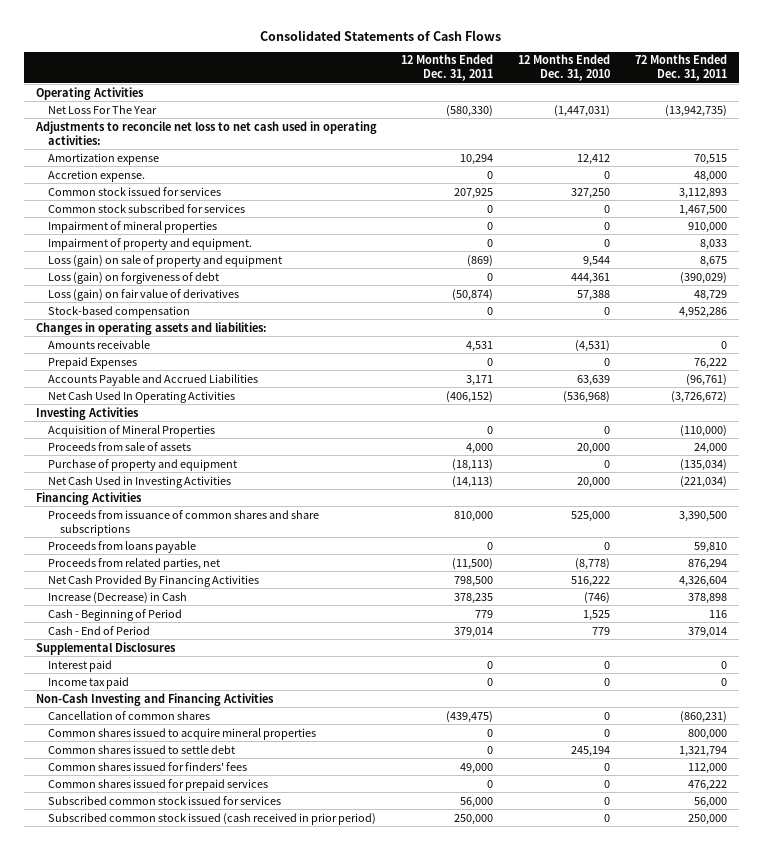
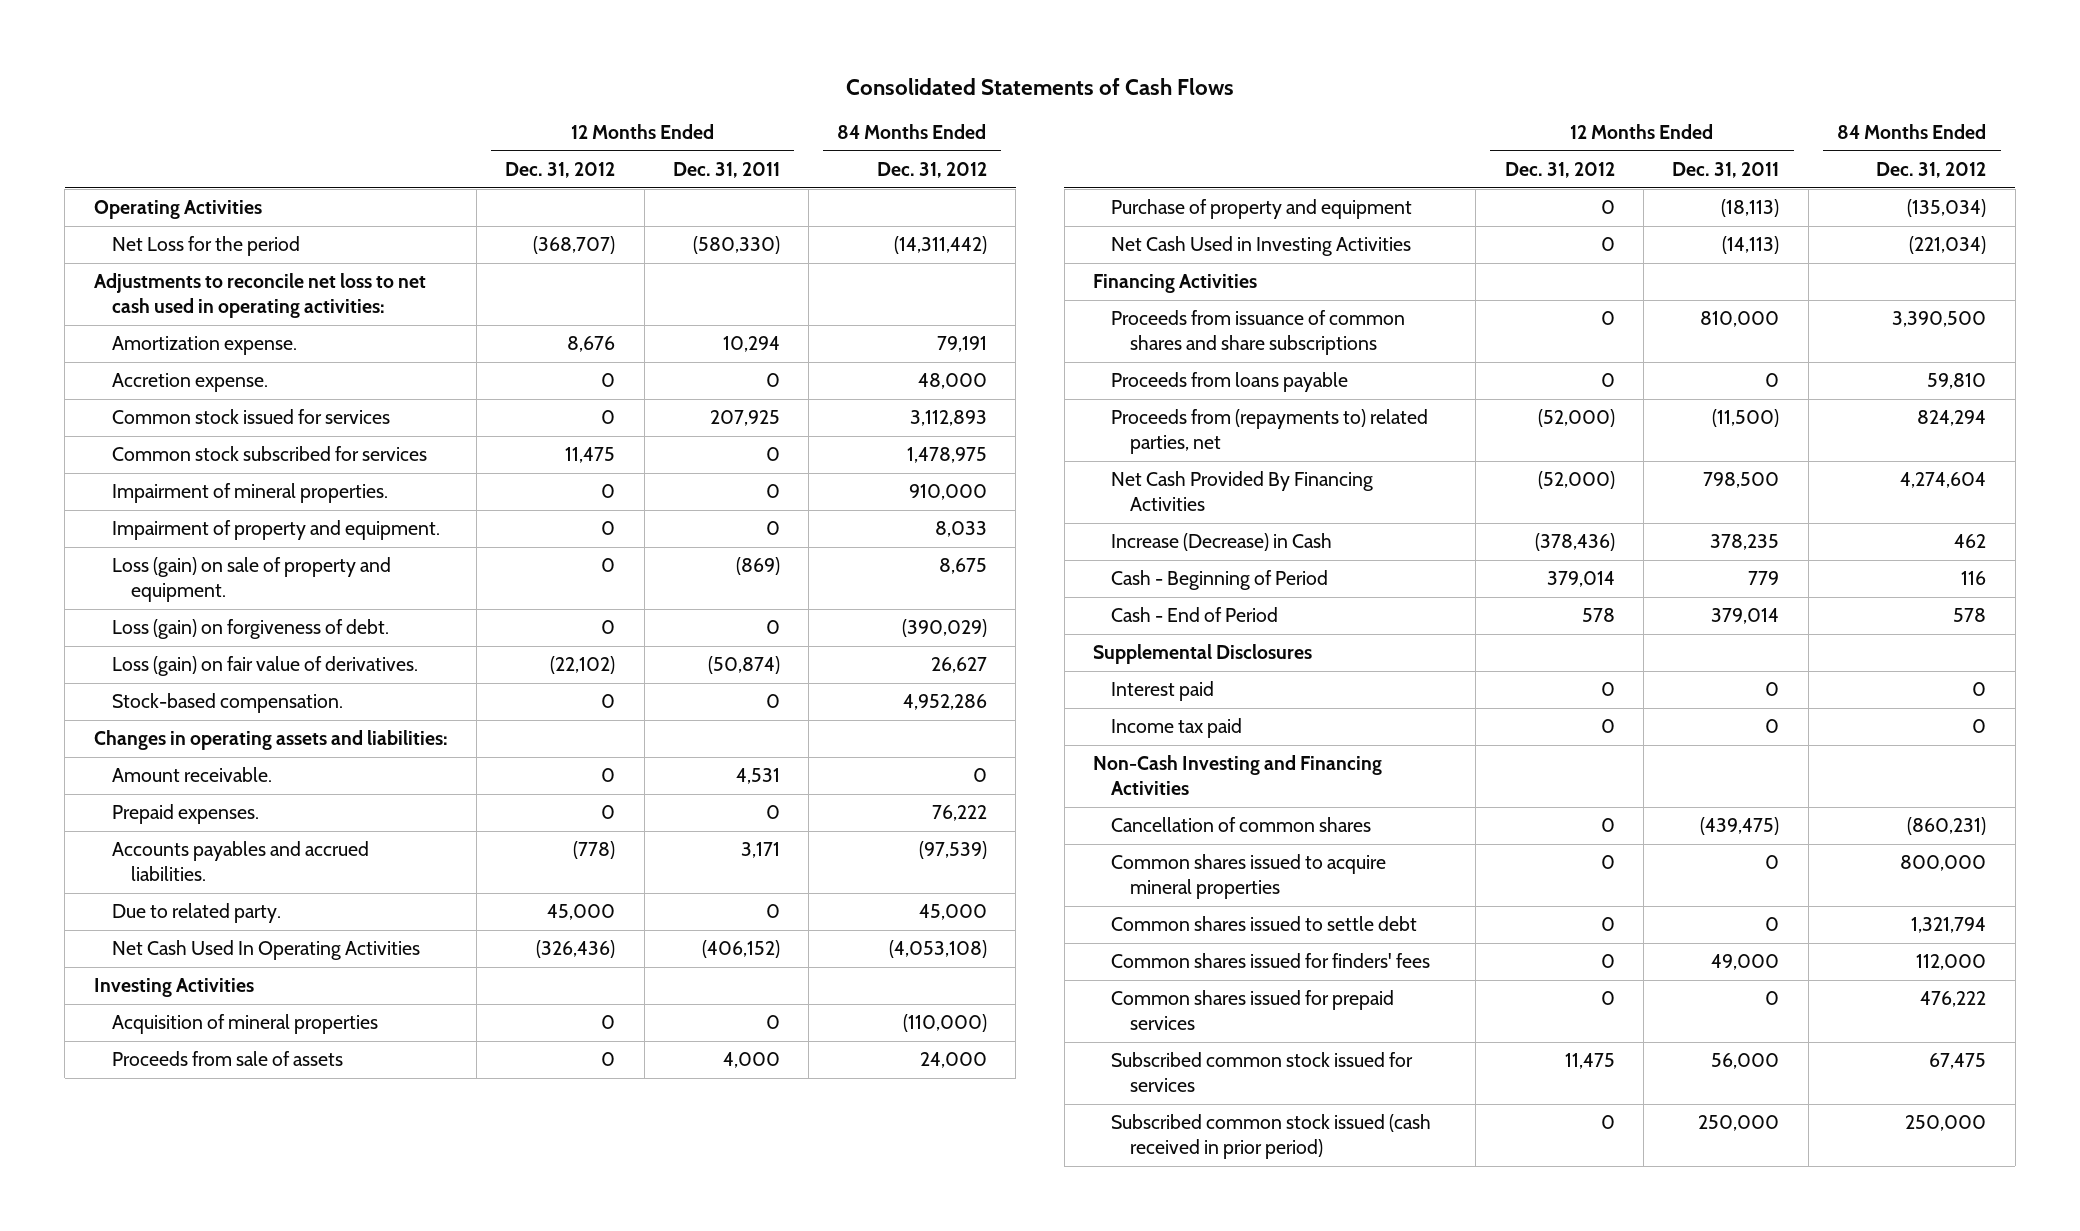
- | 12 Months Ended Dec. 31, 2011 | 12 Months Ended Dec. 31, 2010 | 72 Months Ended Dec. 31, 2011
+ | 12 Months Ended Dec. 31, 2012 | 12 Months Ended Dec. 31, 2011 | 84 Months Ended Dec. 31, 2012
- Net Loss For The Year | (580,330) | (1,447,031) | (13,942,735)
+ Net Loss for the period | (368,707) | (580,330) | (14,311,442)
- Amortization expense | 10,294 | 12,412 | 70,515
+ Amortization expense. | 8,676 | 10,294 | 79,191
- Impairment of mineral properties | 0 | 0 | 910,000
+ Impairment of mineral properties. | 0 | 0 | 910,000
- Loss (gain) on sale of property and equipment | (869) | 9,544 | 8,675
- Loss (gain) on forgiveness of debt | 0 | 444,361 | (390,029)
- Loss (gain) on fair value of derivatives | (50,874) | 57,388 | 48,729
- Stock-based compensation | 0 | 0 | 4,952,286
+ Loss (gain) on sale of property and equipment. | 0 | (869) | 8,675
+ Loss (gain) on forgiveness of debt. | 0 | 0 | (390,029)
+ Loss (gain) on fair value of derivatives. | (22,102) | (50,874) | 26,627
+ Stock-based compensation. | 0 | 0 | 4,952,286
- Amounts receivable | 4,531 | (4,531) | 0
- Prepaid Expenses | 0 | 0 | 76,222
- Accounts Payable and Accrued Liabilities | 3,171 | 63,639 | (96,761)
+ Amount receivable. | 0 | 4,531 | 0
+ Prepaid expenses. | 0 | 0 | 76,222
+ Accounts payables and accrued liabilities. | (778) | 3,171 | (97,539)
+ Due to related party. | 45,000 | 0 | 45,000
- Acquisition of Mineral Properties | 0 | 0 | (110,000)
+ Acquisition of mineral properties | 0 | 0 | (110,000)
- Proceeds from related parties, net | (11,500) | (8,778) | 876,294
+ Proceeds from (repayments to) related parties, net | (52,000) | (11,500) | 824,294

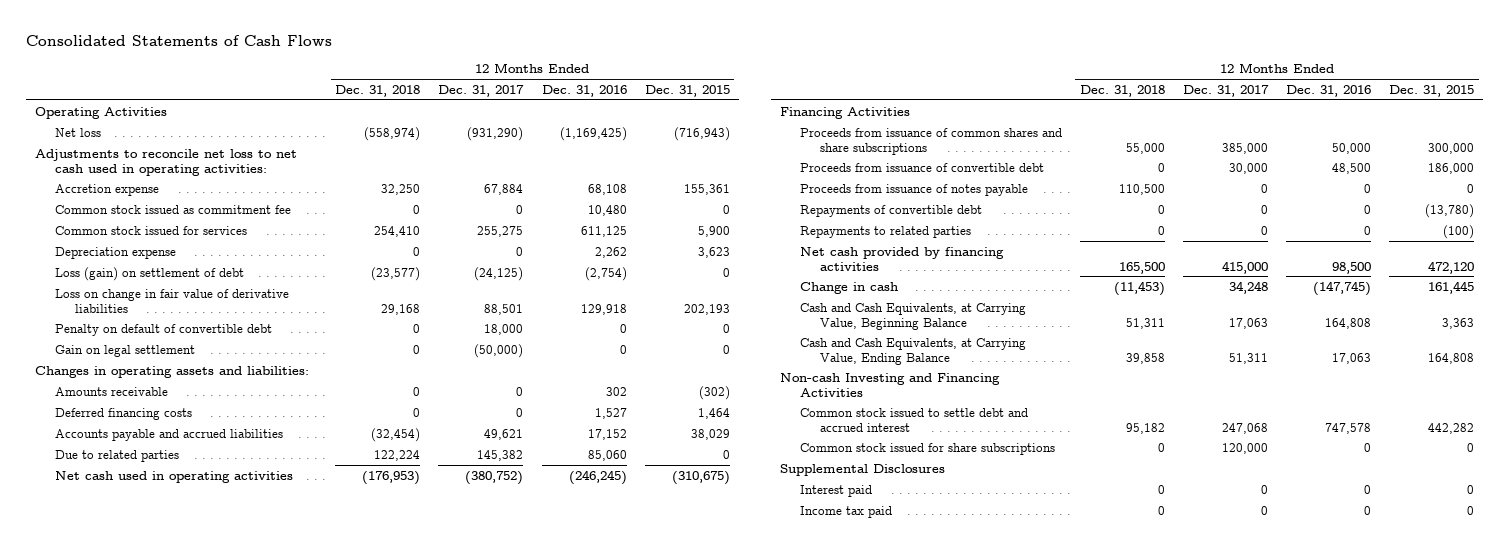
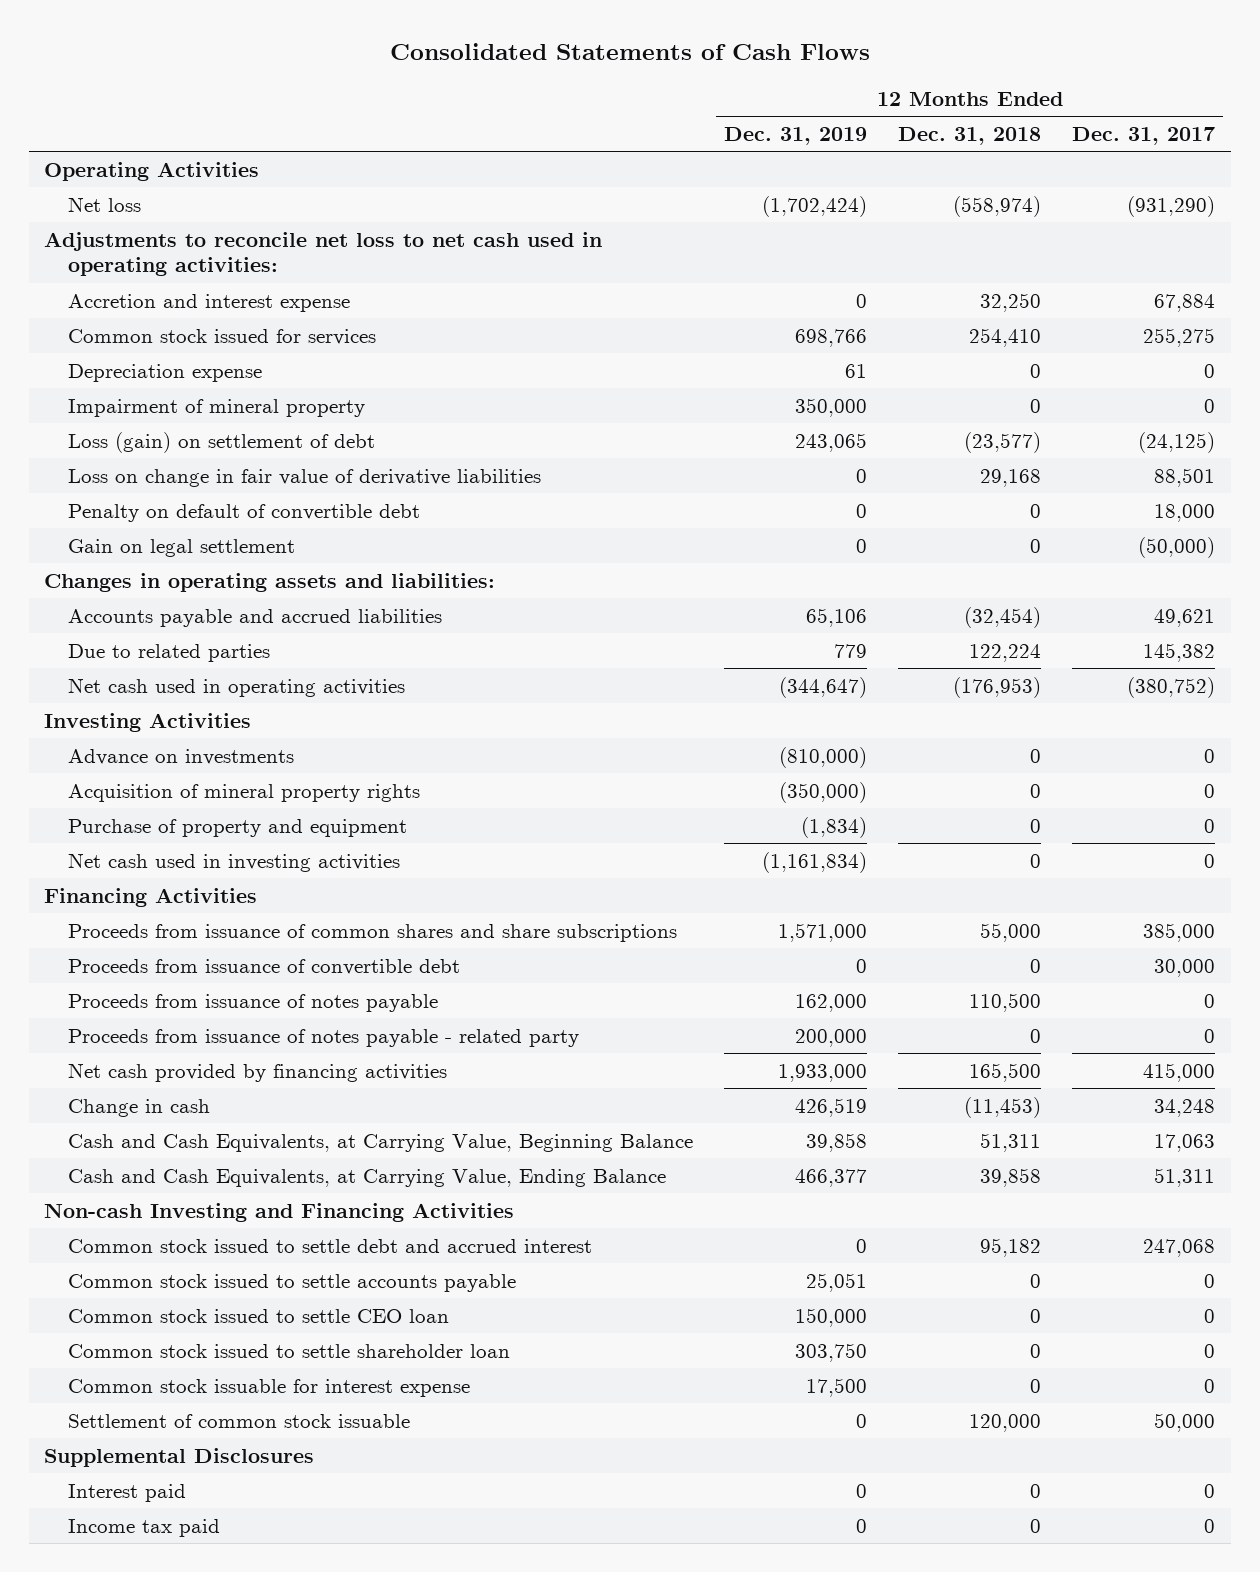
- | 12 Months Ended Dec. 31, 2018 | 12 Months Ended Dec. 31, 2017 | 12 Months Ended Dec. 31, 2016 | 12 Months Ended Dec. 31, 2015
+ | 12 Months Ended Dec. 31, 2019 | 12 Months Ended Dec. 31, 2018 | 12 Months Ended Dec. 31, 2017
- Accretion expense | 32,250 | 67,884 | 68,108 | 155,361
- Common stock issued as commitment fee | 0 | 0 | 10,480 | 0
+ Accretion and interest expense | 0 | 32,250 | 67,884
+ Impairment of mineral property | 350,000 | 0 | 0
- Amounts receivable | 0 | 0 | 302 | (302)
- Deferred financing costs | 0 | 0 | 1,527 | 1,464
+ Investing Activities
+ Advance on investments | (810,000) | 0 | 0
+ Acquisition of mineral property rights | (350,000) | 0 | 0
+ Purchase of property and equipment | (1,834) | 0 | 0
+ Net cash used in investing activities | (1,161,834) | 0 | 0
- Repayments of convertible debt | 0 | 0 | 0 | (13,780)
- Repayments to related parties | 0 | 0 | 0 | (100)
+ Proceeds from issuance of notes payable - related party | 200,000 | 0 | 0
- Common stock issued for share subscriptions | 0 | 120,000 | 0 | 0
+ Common stock issued to settle accounts payable | 25,051 | 0 | 0
+ Common stock issued to settle CEO loan | 150,000 | 0 | 0
+ Common stock issued to settle shareholder loan | 303,750 | 0 | 0
+ Common stock issuable for interest expense | 17,500 | 0 | 0
+ Settlement of common stock issuable | 0 | 120,000 | 50,000

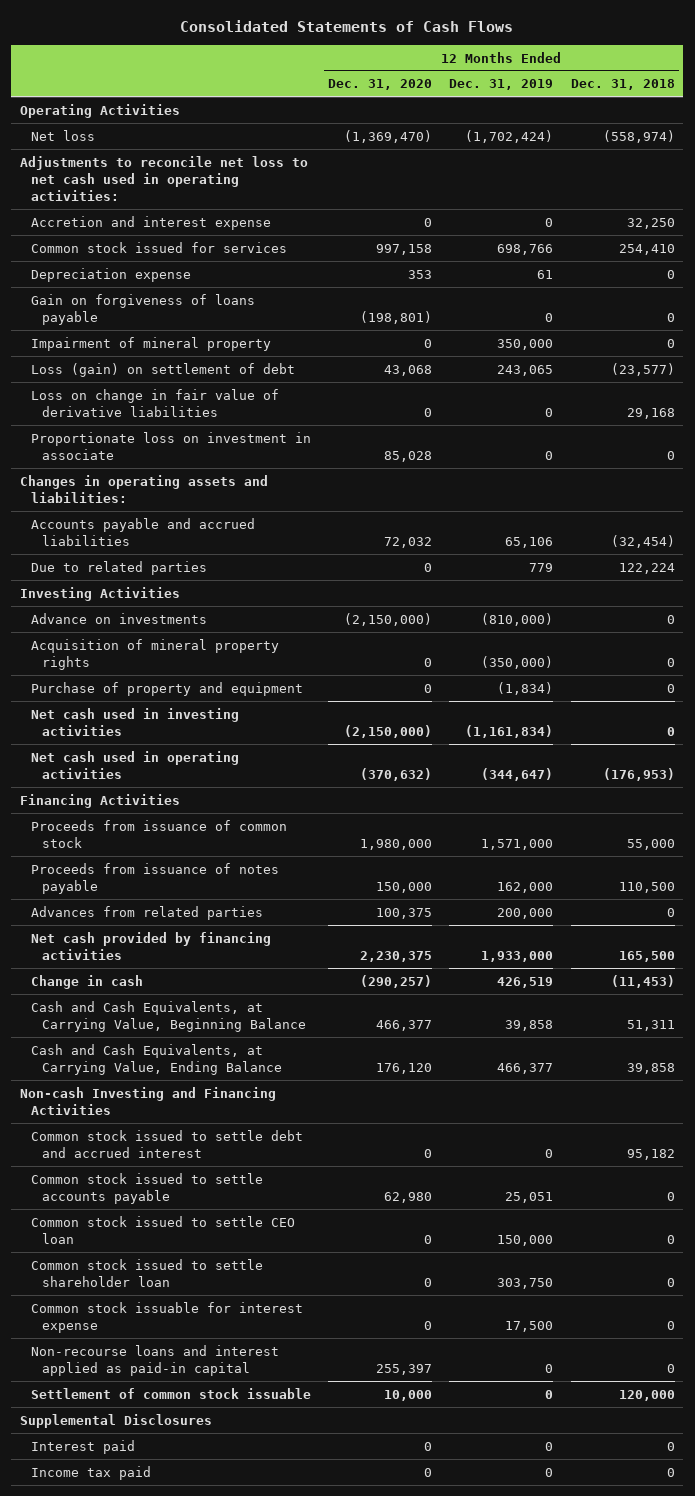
- | 12 Months Ended Dec. 31, 2019 | 12 Months Ended Dec. 31, 2018 | 12 Months Ended Dec. 31, 2017
+ | 12 Months Ended Dec. 31, 2020 | 12 Months Ended Dec. 31, 2019 | 12 Months Ended Dec. 31, 2018
+ Gain on forgiveness of loans payable | (198,801) | 0 | 0
- Penalty on default of convertible debt | 0 | 0 | 18,000
- Gain on legal settlement | 0 | 0 | (50,000)
+ Proportionate loss on investment in associate | 85,028 | 0 | 0
moved down: Net cash used in operating activities | (370,632) | (344,647) | (176,953)
- Proceeds from issuance of common shares and share subscriptions | 1,571,000 | 55,000 | 385,000
- Proceeds from issuance of convertible debt | 0 | 0 | 30,000
+ Proceeds from issuance of common stock | 1,980,000 | 1,571,000 | 55,000
- Proceeds from issuance of notes payable - related party | 200,000 | 0 | 0
+ Advances from related parties | 100,375 | 200,000 | 0
+ Non-recourse loans and interest applied as paid-in capital | 255,397 | 0 | 0

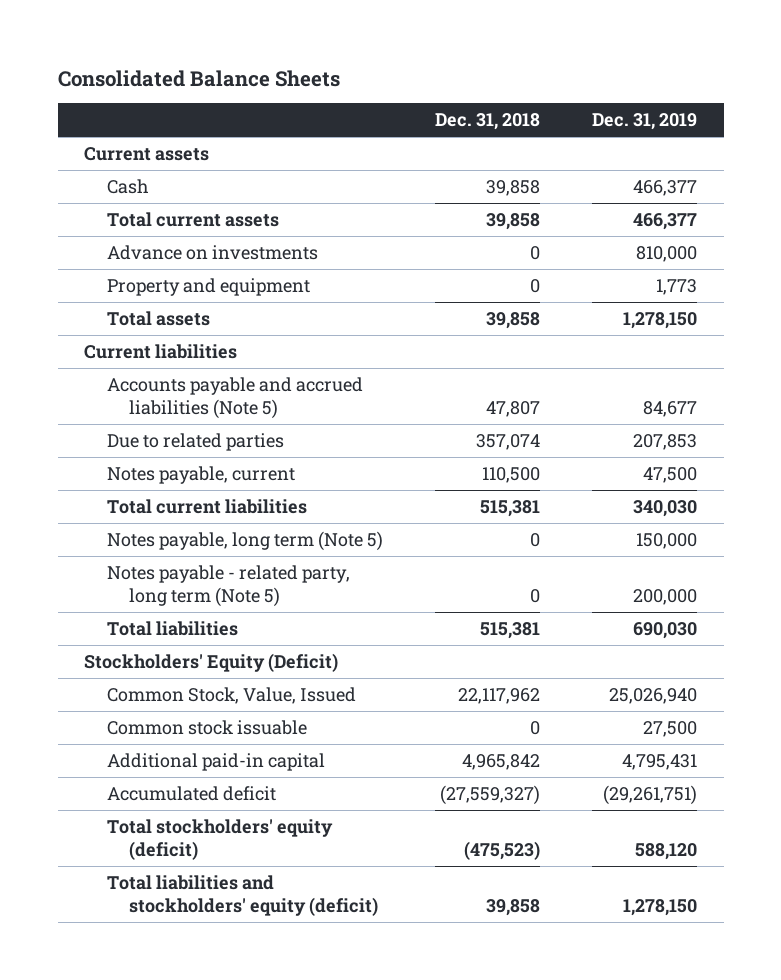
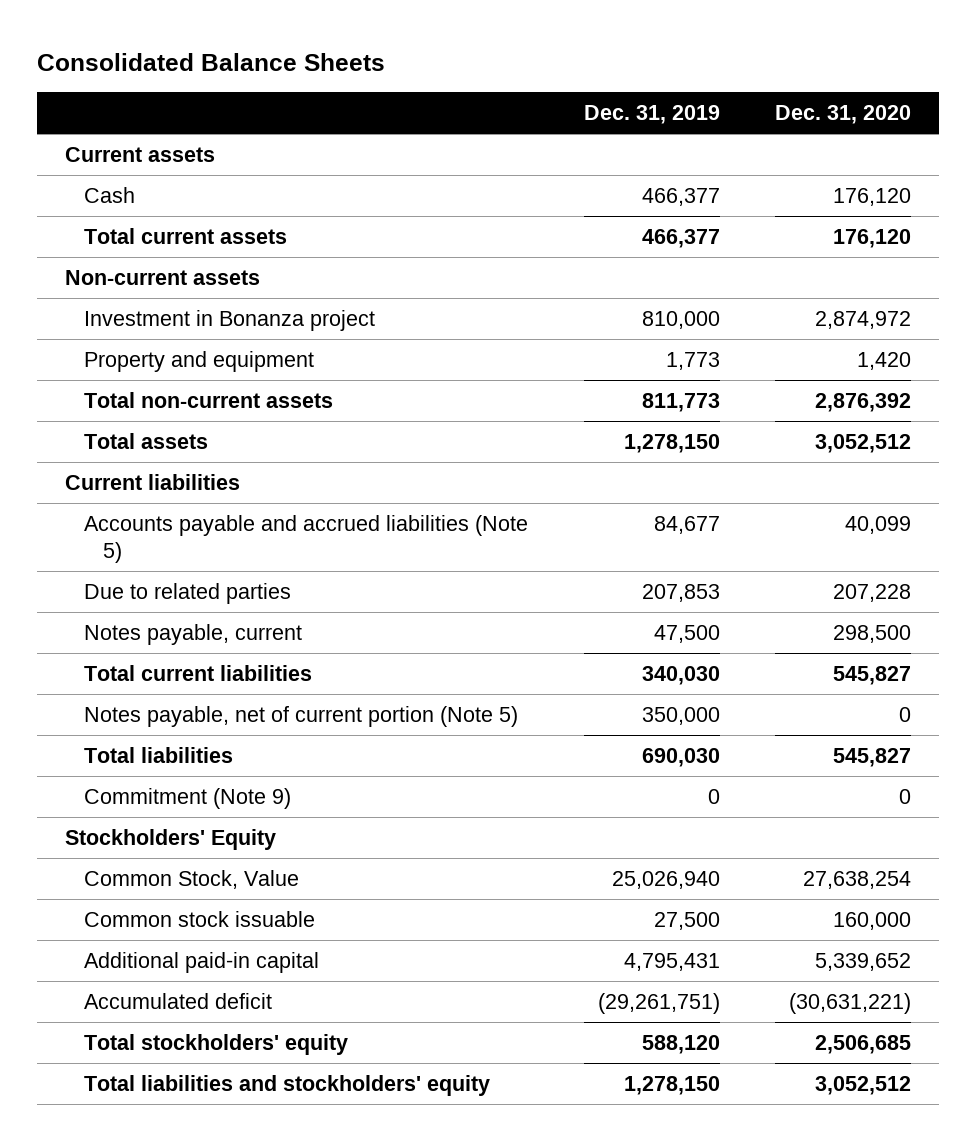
- | Dec. 31, 2018 | Dec. 31, 2019
+ | Dec. 31, 2019 | Dec. 31, 2020
- Advance on investments | 0 | 810,000
+ Non-current assets
+ Investment in Bonanza project | 810,000 | 2,874,972
+ Total non-current assets | 811,773 | 2,876,392
- Notes payable, long term (Note 5) | 0 | 150,000
- Notes payable - related party, long term (Note 5) | 0 | 200,000
+ Notes payable, net of current portion (Note 5) | 350,000 | 0
- Stockholders' Equity (Deficit)
- Common Stock, Value, Issued | 22,117,962 | 25,026,940
+ Commitment (Note 9) | 0 | 0
+ Stockholders' Equity
+ Common Stock, Value | 25,026,940 | 27,638,254
- Total stockholders' equity (deficit) | (475,523) | 588,120
- Total liabilities and stockholders' equity (deficit) | 39,858 | 1,278,150
+ Total stockholders' equity | 588,120 | 2,506,685
+ Total liabilities and stockholders' equity | 1,278,150 | 3,052,512

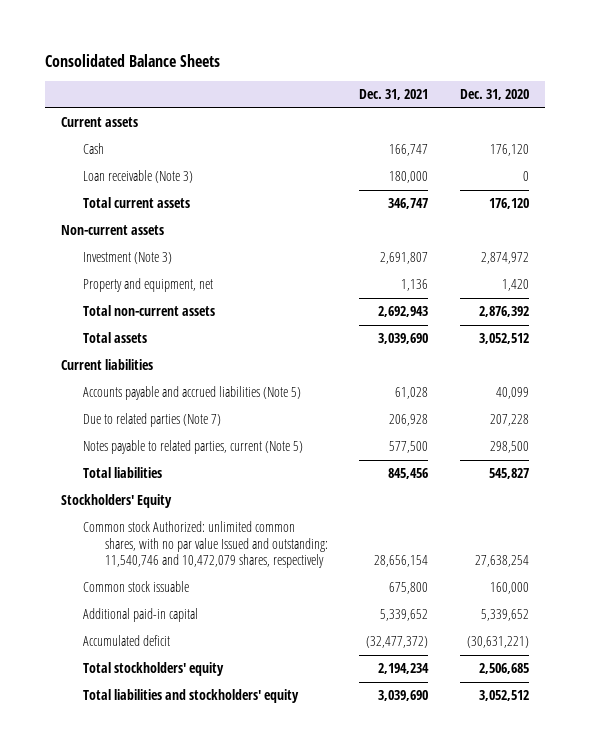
- | Dec. 31, 2019 | Dec. 31, 2020
+ | Dec. 31, 2021 | Dec. 31, 2020
+ Loan receivable (Note 3) | 180,000 | 0
- Investment in Bonanza project | 810,000 | 2,874,972
- Property and equipment | 1,773 | 1,420
+ Investment (Note 3) | 2,691,807 | 2,874,972
+ Property and equipment, net | 1,136 | 1,420
- Due to related parties | 207,853 | 207,228
- Notes payable, current | 47,500 | 298,500
- Total current liabilities | 340,030 | 545,827
- Notes payable, net of current portion (Note 5) | 350,000 | 0
+ Due to related parties (Note 7) | 206,928 | 207,228
+ Notes payable to related parties, current (Note 5) | 577,500 | 298,500
- Commitment (Note 9) | 0 | 0
- Common Stock, Value | 25,026,940 | 27,638,254
+ Common stock Authorized: unlimited common shares, with no par value Issued and outstanding: 11,540,746 and 10,472,079 shares, respectively | 28,656,154 | 27,638,254

